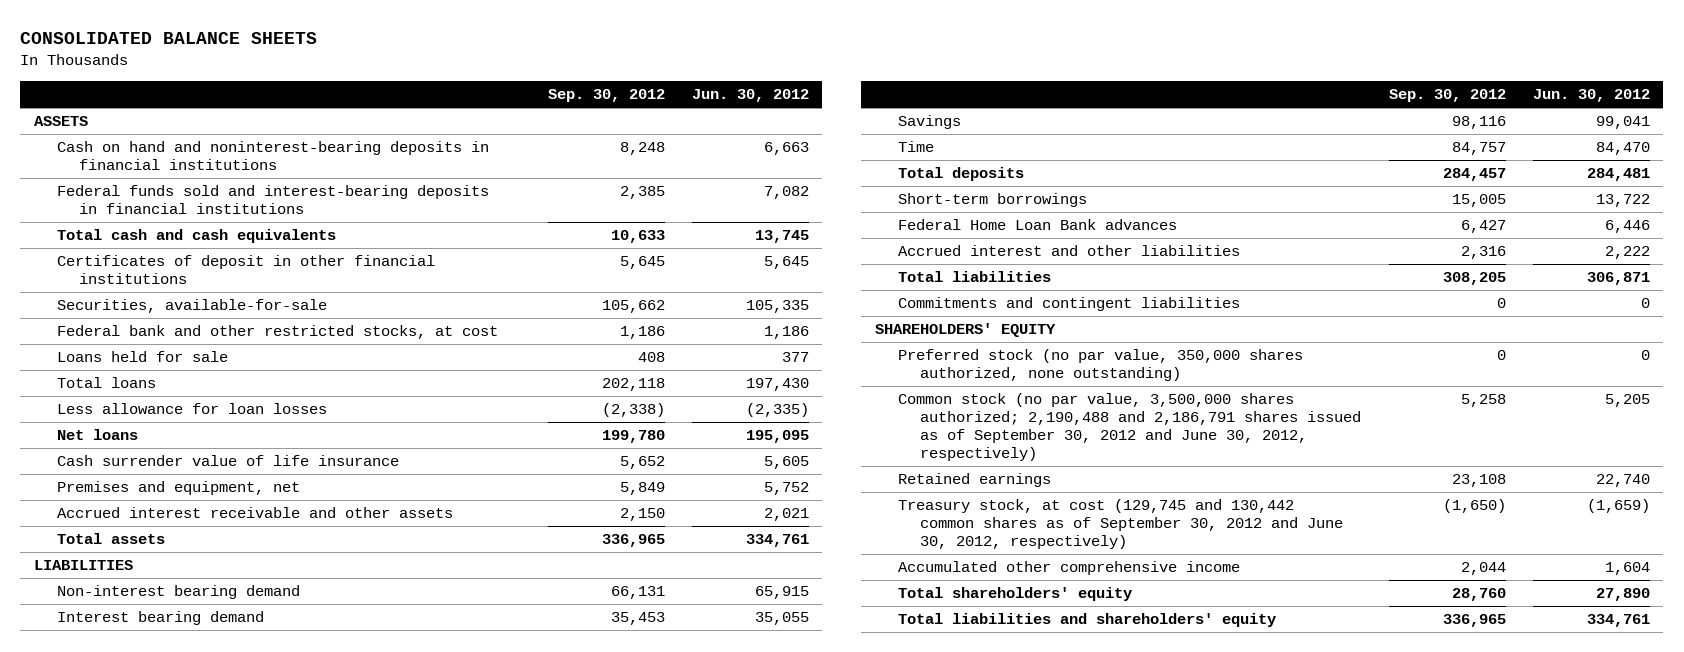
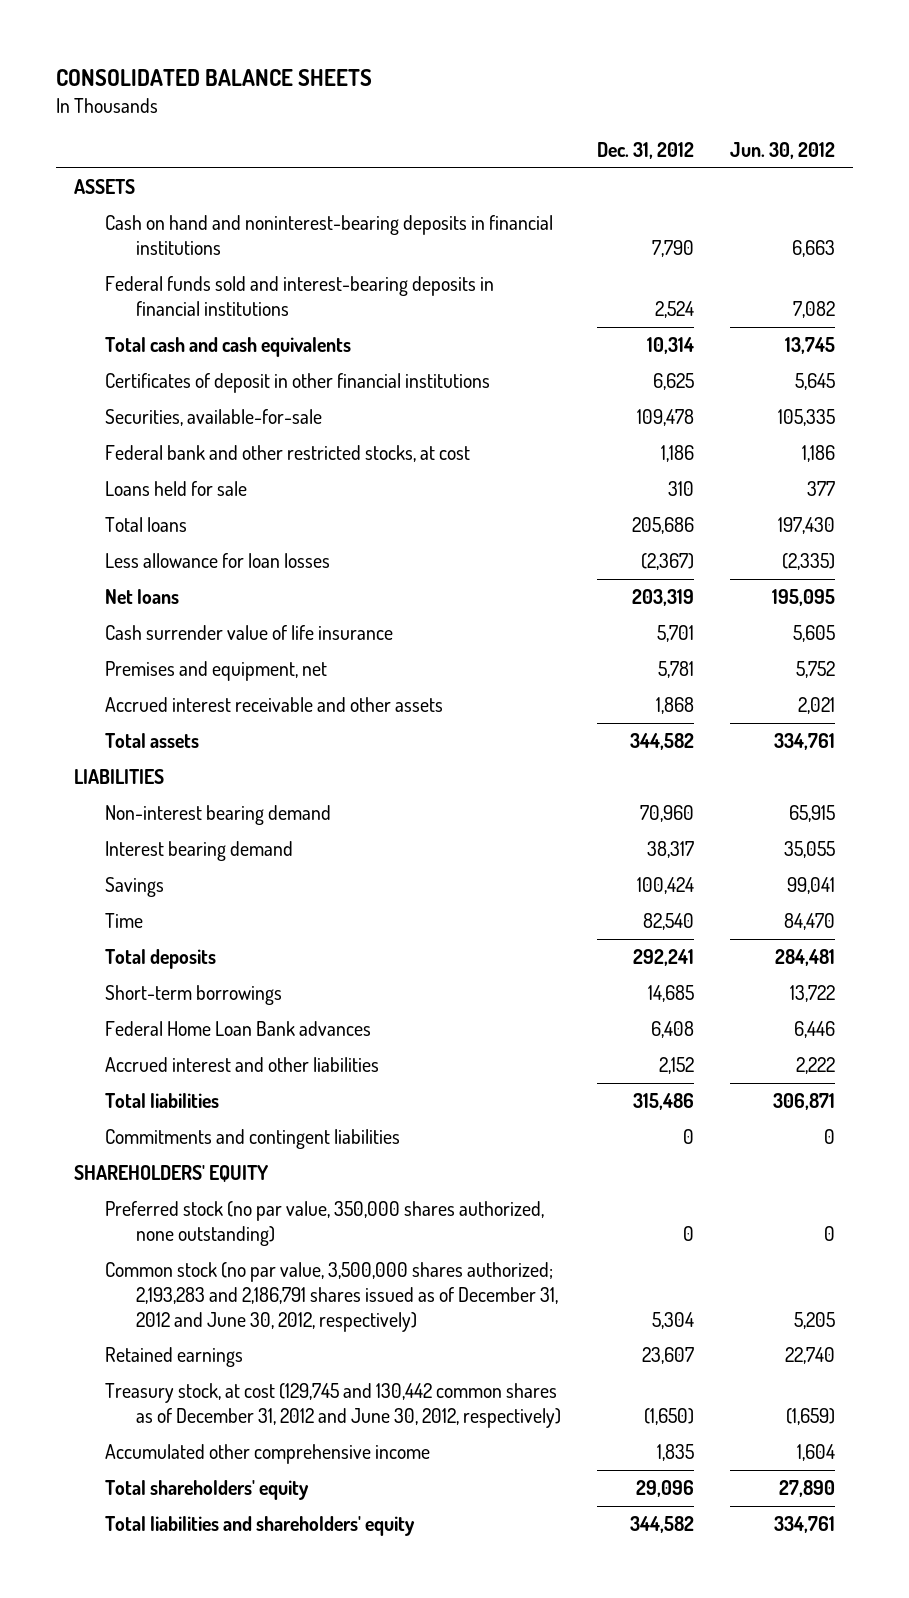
- | Sep. 30, 2012 | Jun. 30, 2012
+ | Dec. 31, 2012 | Jun. 30, 2012
- Common stock (no par value, 3,500,000 shares authorized; 2,190,488 and 2,186,791 shares issued as of September 30, 2012 and June 30, 2012, respectively) | 5,258 | 5,205
+ Common stock (no par value, 3,500,000 shares authorized; 2,193,283 and 2,186,791 shares issued as of December 31, 2012 and June 30, 2012, respectively) | 5,304 | 5,205
- Treasury stock, at cost (129,745 and 130,442 common shares as of September 30, 2012 and June 30, 2012, respectively) | (1,650) | (1,659)
+ Treasury stock, at cost (129,745 and 130,442 common shares as of December 31, 2012 and June 30, 2012, respectively) | (1,650) | (1,659)

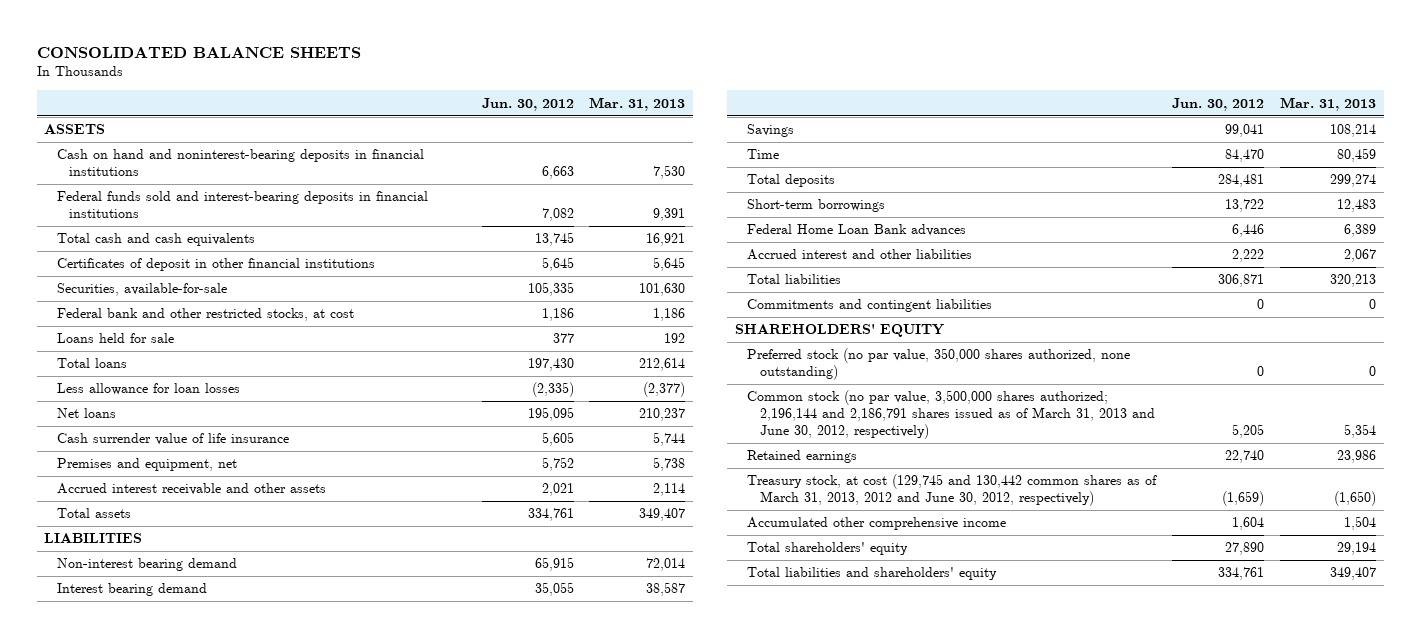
- | Dec. 31, 2012 | Jun. 30, 2012
+ | Jun. 30, 2012 | Mar. 31, 2013
- Common stock (no par value, 3,500,000 shares authorized; 2,193,283 and 2,186,791 shares issued as of December 31, 2012 and June 30, 2012, respectively) | 5,304 | 5,205
+ Common stock (no par value, 3,500,000 shares authorized; 2,196,144 and 2,186,791 shares issued as of March 31, 2013 and June 30, 2012, respectively) | 5,205 | 5,354
- Treasury stock, at cost (129,745 and 130,442 common shares as of December 31, 2012 and June 30, 2012, respectively) | (1,650) | (1,659)
+ Treasury stock, at cost (129,745 and 130,442 common shares as of March 31, 2013, 2012 and June 30, 2012, respectively) | (1,659) | (1,650)

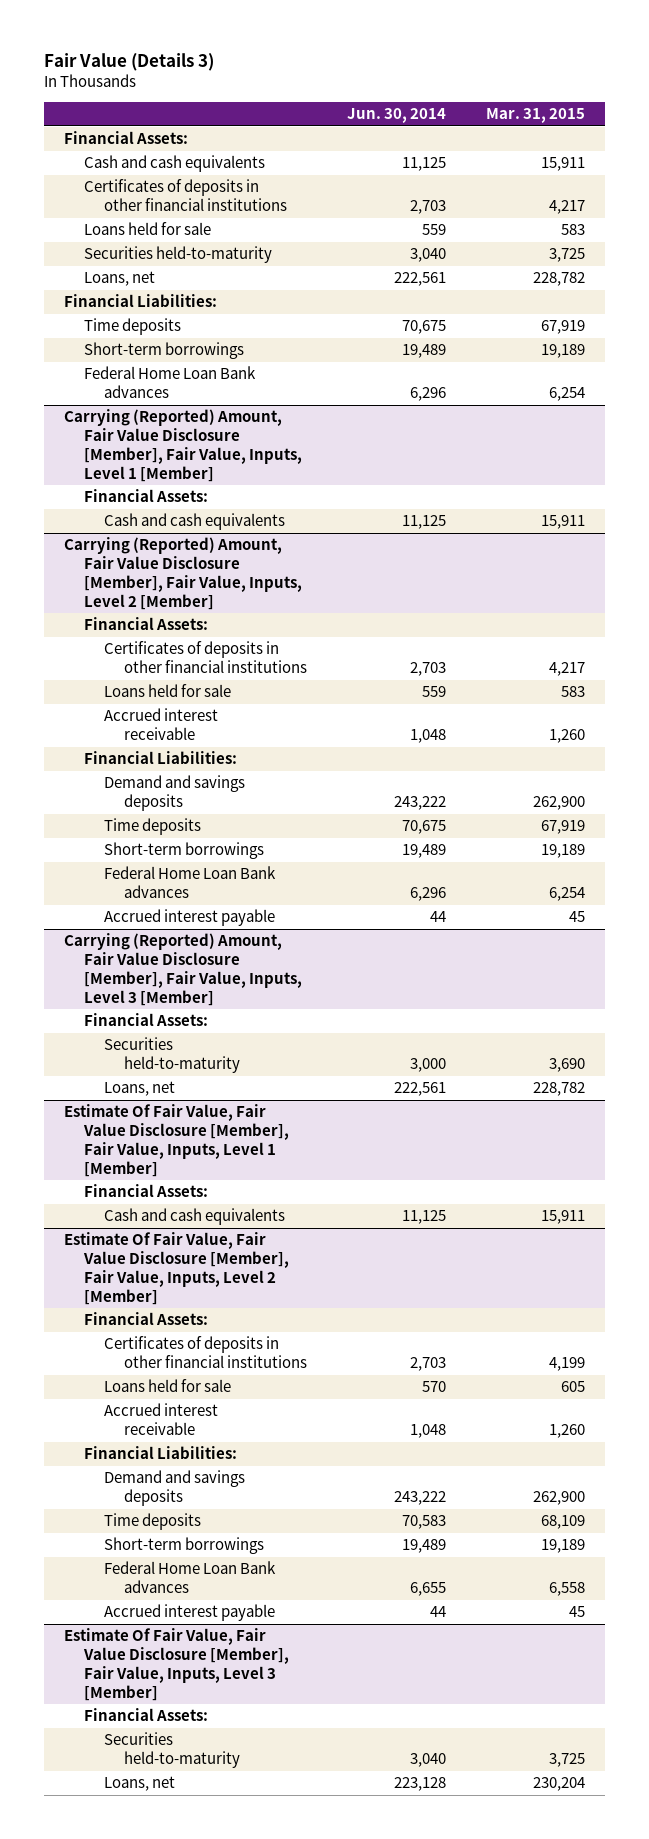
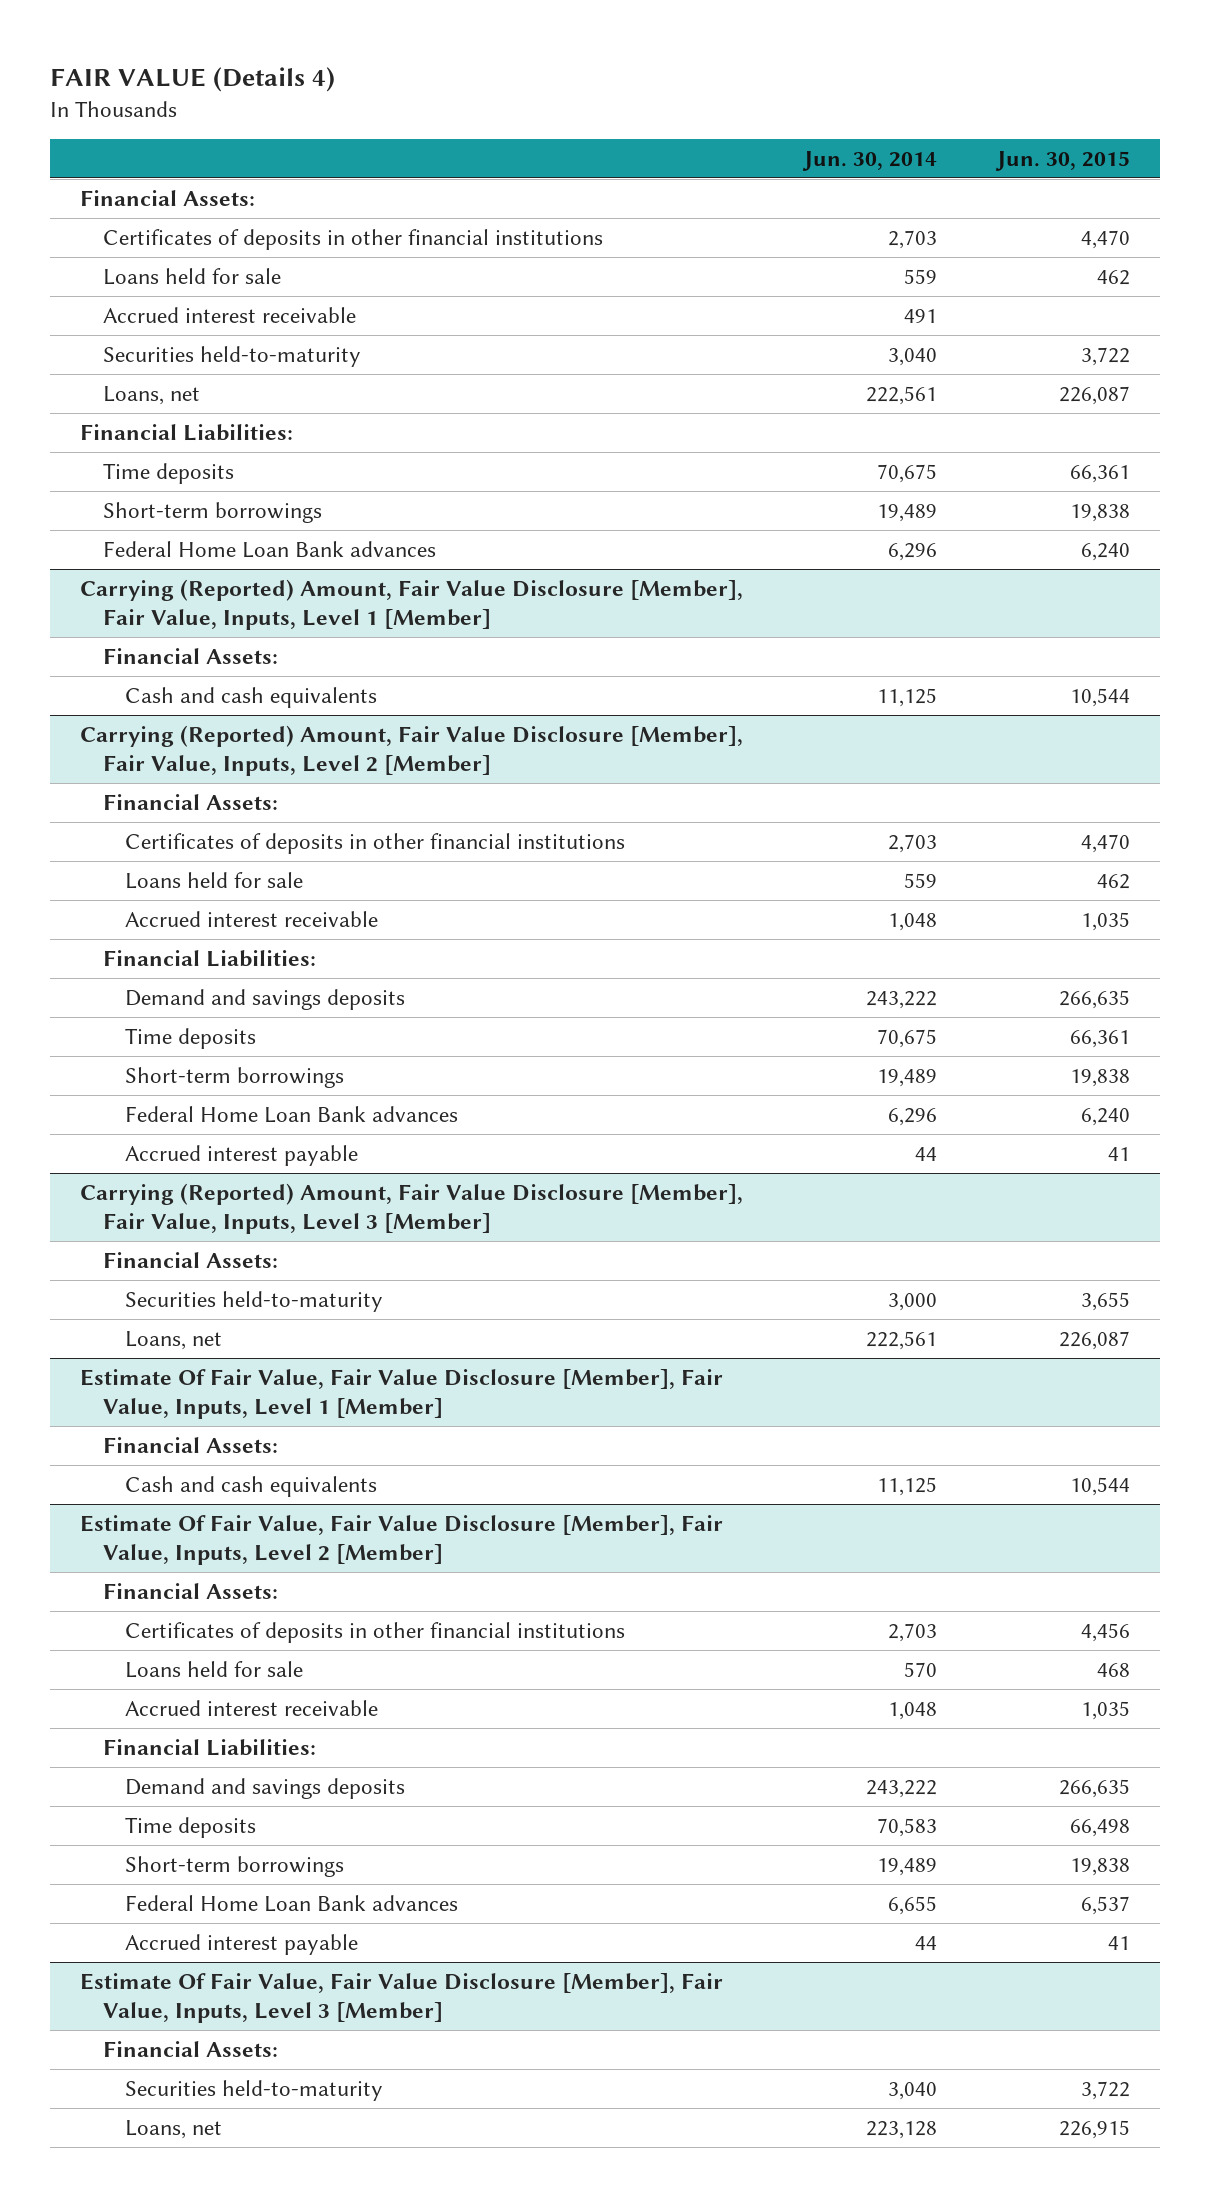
- Fair Value (Details 3)
+ FAIR VALUE (Details 4)
- | Jun. 30, 2014 | Mar. 31, 2015
+ | Jun. 30, 2014 | Jun. 30, 2015
- Cash and cash equivalents | 11,125 | 15,911
+ Accrued interest receivable | 491 |

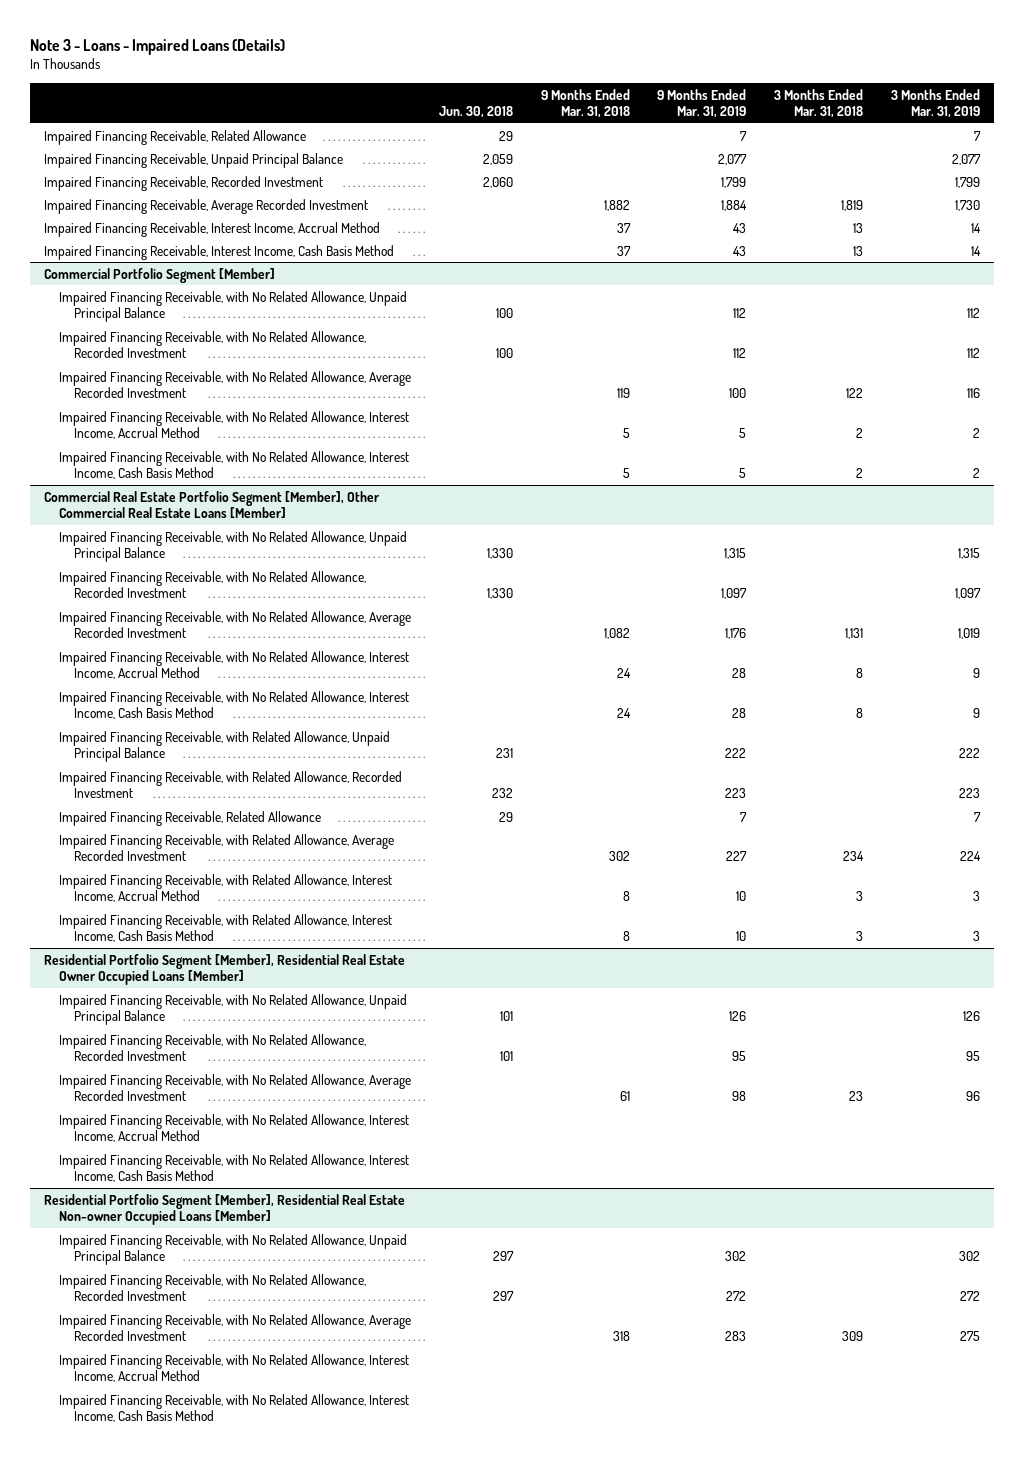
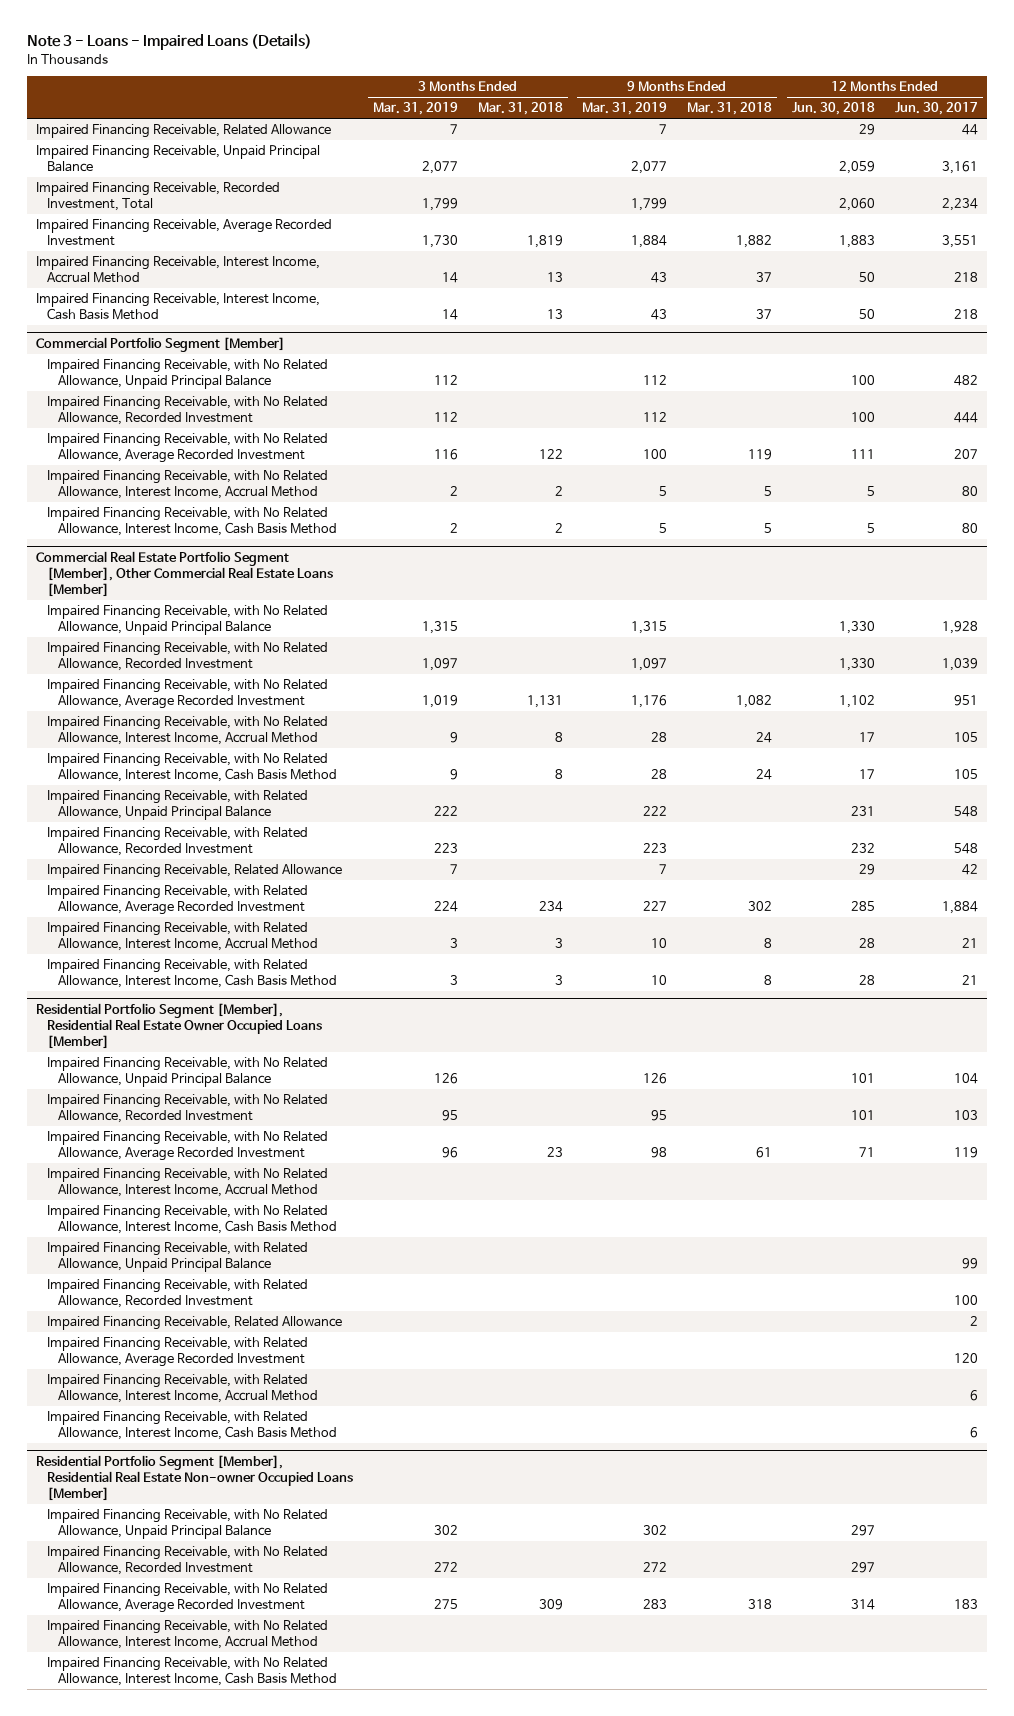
- | Jun. 30, 2018 | 9 Months Ended Mar. 31, 2018 | 9 Months Ended Mar. 31, 2019 | 3 Months Ended Mar. 31, 2018 | 3 Months Ended Mar. 31, 2019
+ | 3 Months Ended Mar. 31, 2019 | 3 Months Ended Mar. 31, 2018 | 9 Months Ended Mar. 31, 2019 | 9 Months Ended Mar. 31, 2018 | 12 Months Ended Jun. 30, 2018 | 12 Months Ended Jun. 30, 2017
- Impaired Financing Receivable, Recorded Investment | 2,060 | | 1,799 | | 1,799
+ Impaired Financing Receivable, Recorded Investment, Total | 1,799 | | 1,799 | | 2,060 | 2,234
@ Residential Portfolio Segment [Member], Residential Real Estate Owner Occupied Loans [Member]
+ Impaired Financing Receivable, with Related Allowance, Unpaid Principal Balance | | | | | | 99
+ Impaired Financing Receivable, with Related Allowance, Recorded Investment | | | | | | 100
+ Impaired Financing Receivable, Related Allowance | | | | | | 2
+ Impaired Financing Receivable, with Related Allowance, Average Recorded Investment | | | | | | 120
+ Impaired Financing Receivable, with Related Allowance, Interest Income, Accrual Method | | | | | | 6
+ Impaired Financing Receivable, with Related Allowance, Interest Income, Cash Basis Method | | | | | | 6

